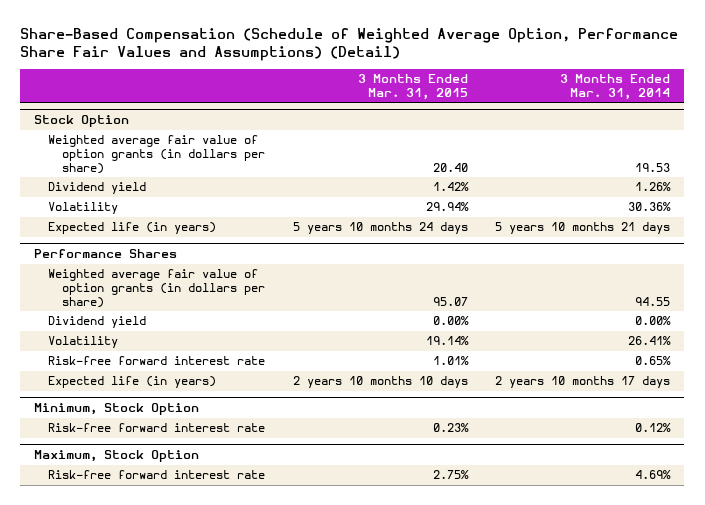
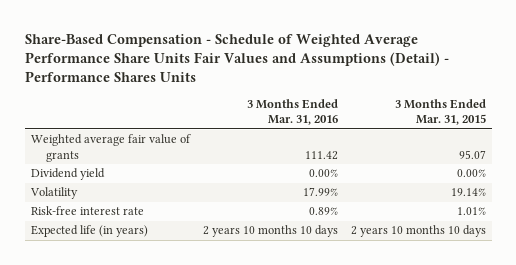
- Share-Based Compensation (Schedule of Weighted Average Option, Performance Share Fair Values and Assumptions) (Detail)
+ Share-Based Compensation - Schedule of Weighted Average Performance Share Units Fair Values and Assumptions (Detail) - Performance Shares Units
- | 3 Months Ended Mar. 31, 2015 | 3 Months Ended Mar. 31, 2014
+ | 3 Months Ended Mar. 31, 2016 | 3 Months Ended Mar. 31, 2015
- Stock Option
- Weighted average fair value of option grants (in dollars per share) | 20.40 | 19.53
- Dividend yield | 1.42% | 1.26%
- Volatility | 29.94% | 30.36%
- Expected life (in years) | 5 years 10 months 24 days | 5 years 10 months 21 days
- Performance Shares
- Weighted average fair value of option grants (in dollars per share) | 95.07 | 94.55
+ Weighted average fair value of grants | 111.42 | 95.07
- Risk-free forward interest rate | 1.01% | 0.65%
+ Risk-free interest rate | 0.89% | 1.01%
- Minimum, Stock Option
- Risk-free forward interest rate | 0.23% | 0.12%
- Maximum, Stock Option
- Risk-free forward interest rate | 2.75% | 4.69%

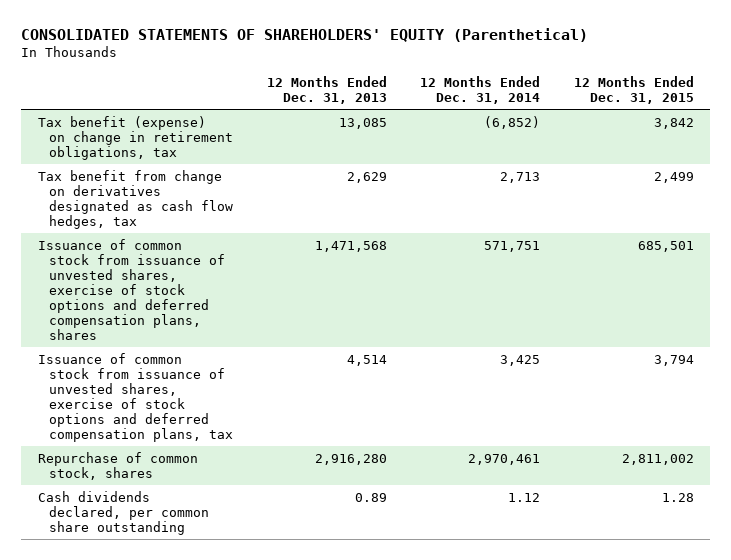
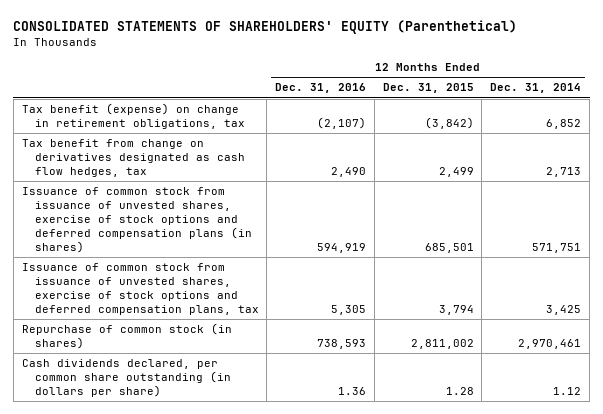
- | 12 Months Ended Dec. 31, 2013 | 12 Months Ended Dec. 31, 2014 | 12 Months Ended Dec. 31, 2015
+ | 12 Months Ended Dec. 31, 2016 | 12 Months Ended Dec. 31, 2015 | 12 Months Ended Dec. 31, 2014
- Tax benefit (expense) on change in retirement obligations, tax | 13,085 | (6,852) | 3,842
+ Tax benefit (expense) on change in retirement obligations, tax | (2,107) | (3,842) | 6,852
- Issuance of common stock from issuance of unvested shares, exercise of stock options and deferred compensation plans, shares | 1,471,568 | 571,751 | 685,501
+ Issuance of common stock from issuance of unvested shares, exercise of stock options and deferred compensation plans (in shares) | 594,919 | 685,501 | 571,751
- Repurchase of common stock, shares | 2,916,280 | 2,970,461 | 2,811,002
- Cash dividends declared, per common share outstanding | 0.89 | 1.12 | 1.28
+ Repurchase of common stock (in shares) | 738,593 | 2,811,002 | 2,970,461
+ Cash dividends declared, per common share outstanding (in dollars per share) | 1.36 | 1.28 | 1.12

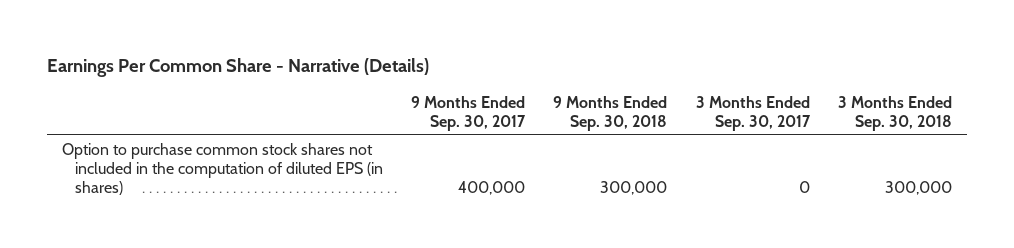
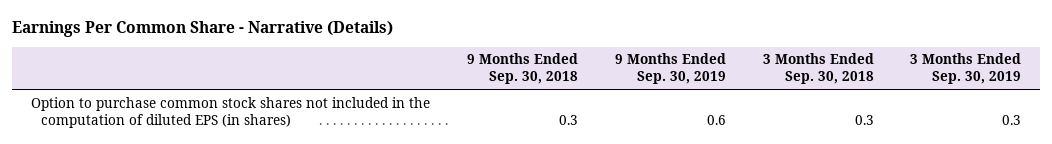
- | 9 Months Ended Sep. 30, 2017 | 9 Months Ended Sep. 30, 2018 | 3 Months Ended Sep. 30, 2017 | 3 Months Ended Sep. 30, 2018
+ | 9 Months Ended Sep. 30, 2018 | 9 Months Ended Sep. 30, 2019 | 3 Months Ended Sep. 30, 2018 | 3 Months Ended Sep. 30, 2019
- Option to purchase common stock shares not included in the computation of diluted EPS (in shares) | 400,000 | 300,000 | 0 | 300,000
+ Option to purchase common stock shares not included in the computation of diluted EPS (in shares) | 0.3 | 0.6 | 0.3 | 0.3

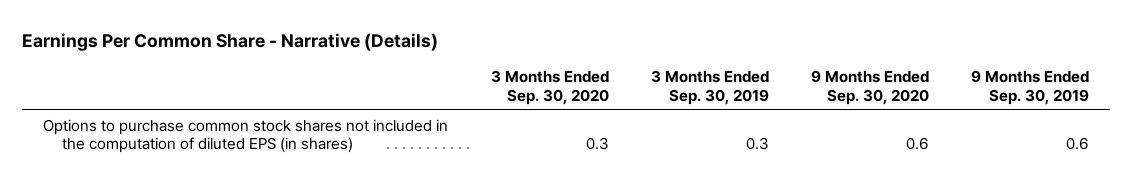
- | 9 Months Ended Sep. 30, 2018 | 9 Months Ended Sep. 30, 2019 | 3 Months Ended Sep. 30, 2018 | 3 Months Ended Sep. 30, 2019
+ | 3 Months Ended Sep. 30, 2020 | 3 Months Ended Sep. 30, 2019 | 9 Months Ended Sep. 30, 2020 | 9 Months Ended Sep. 30, 2019
- Option to purchase common stock shares not included in the computation of diluted EPS (in shares) | 0.3 | 0.6 | 0.3 | 0.3
+ Options to purchase common stock shares not included in the computation of diluted EPS (in shares) | 0.3 | 0.3 | 0.6 | 0.6

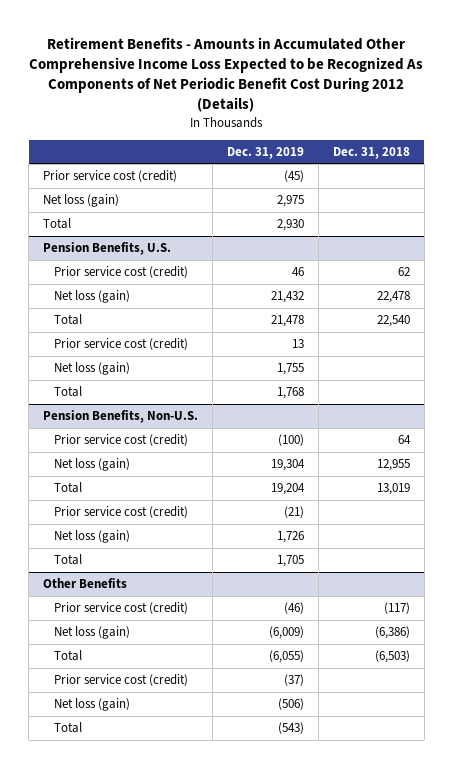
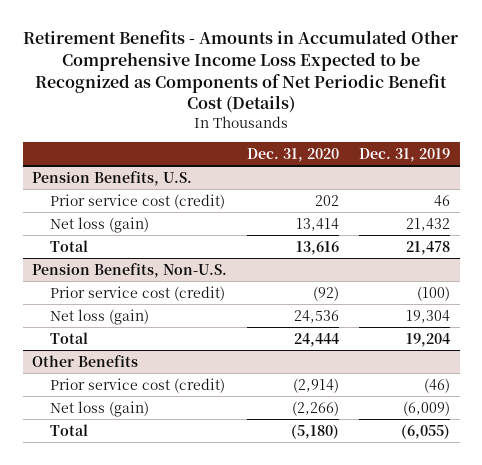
- Retirement Benefits - Amounts in Accumulated Other Comprehensive Income Loss Expected to be Recognized As Components of Net Periodic Benefit Cost During 2012 (Details)
+ Retirement Benefits - Amounts in Accumulated Other Comprehensive Income Loss Expected to be Recognized as Components of Net Periodic Benefit Cost (Details)
- | Dec. 31, 2019 | Dec. 31, 2018
+ | Dec. 31, 2020 | Dec. 31, 2019
- Prior service cost (credit) | (45) |
- Net loss (gain) | 2,975 |
- Total | 2,930 |
@ Pension Benefits, U.S.
- Prior service cost (credit) | 13 |
- Net loss (gain) | 1,755 |
- Total | 1,768 |
@ Pension Benefits, Non-U.S.
- Prior service cost (credit) | (21) |
- Net loss (gain) | 1,726 |
- Total | 1,705 |
@ Other Benefits
- Prior service cost (credit) | (37) |
- Net loss (gain) | (506) |
- Total | (543) |

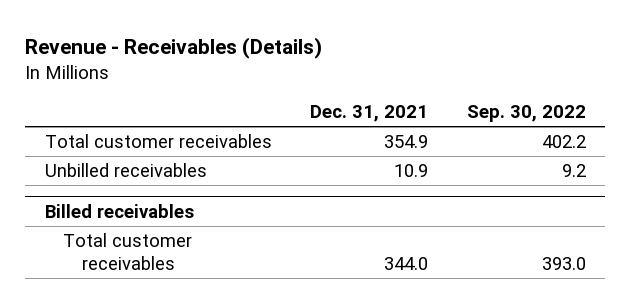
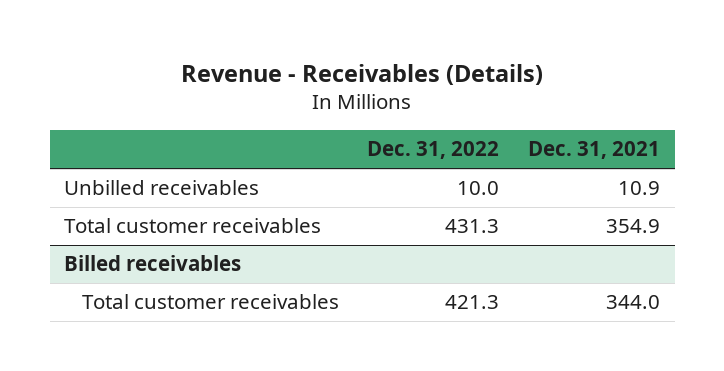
- | Dec. 31, 2021 | Sep. 30, 2022
+ | Dec. 31, 2022 | Dec. 31, 2021
moved down: Total customer receivables | 431.3 | 354.9

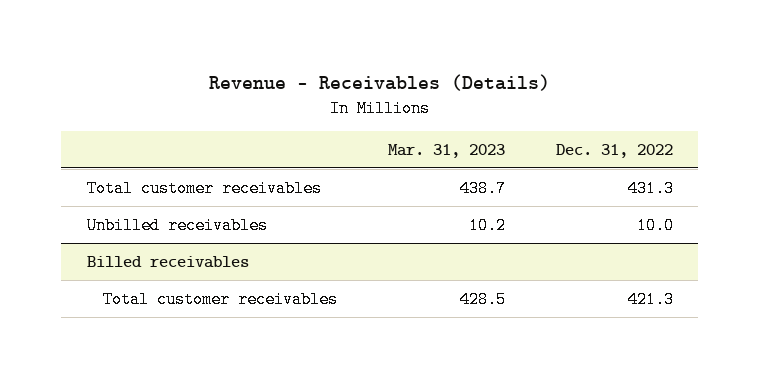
- | Dec. 31, 2022 | Dec. 31, 2021
+ | Mar. 31, 2023 | Dec. 31, 2022
moved down: Unbilled receivables | 10.2 | 10.0

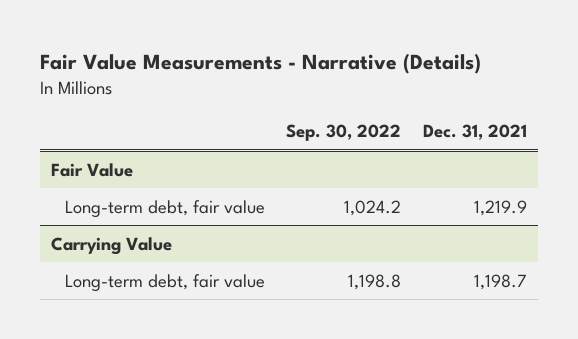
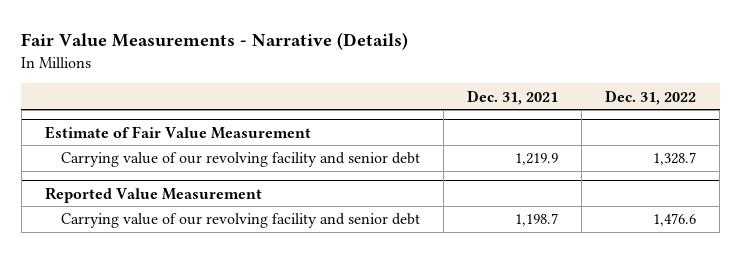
- | Sep. 30, 2022 | Dec. 31, 2021
+ | Dec. 31, 2021 | Dec. 31, 2022
- Fair Value
- Long-term debt, fair value | 1,024.2 | 1,219.9
- Carrying Value
- Long-term debt, fair value | 1,198.8 | 1,198.7
+ Estimate of Fair Value Measurement
+ Carrying value of our revolving facility and senior debt | 1,219.9 | 1,328.7
+ Reported Value Measurement
+ Carrying value of our revolving facility and senior debt | 1,198.7 | 1,476.6

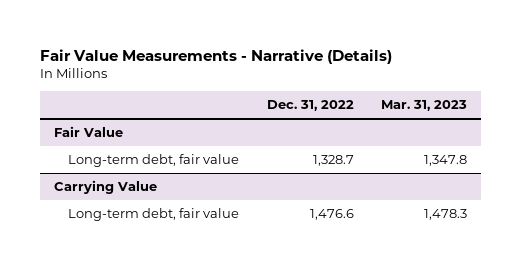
- | Dec. 31, 2021 | Dec. 31, 2022
+ | Dec. 31, 2022 | Mar. 31, 2023
- Estimate of Fair Value Measurement
- Carrying value of our revolving facility and senior debt | 1,219.9 | 1,328.7
- Reported Value Measurement
- Carrying value of our revolving facility and senior debt | 1,198.7 | 1,476.6
+ Fair Value
+ Long-term debt, fair value | 1,328.7 | 1,347.8
+ Carrying Value
+ Long-term debt, fair value | 1,476.6 | 1,478.3

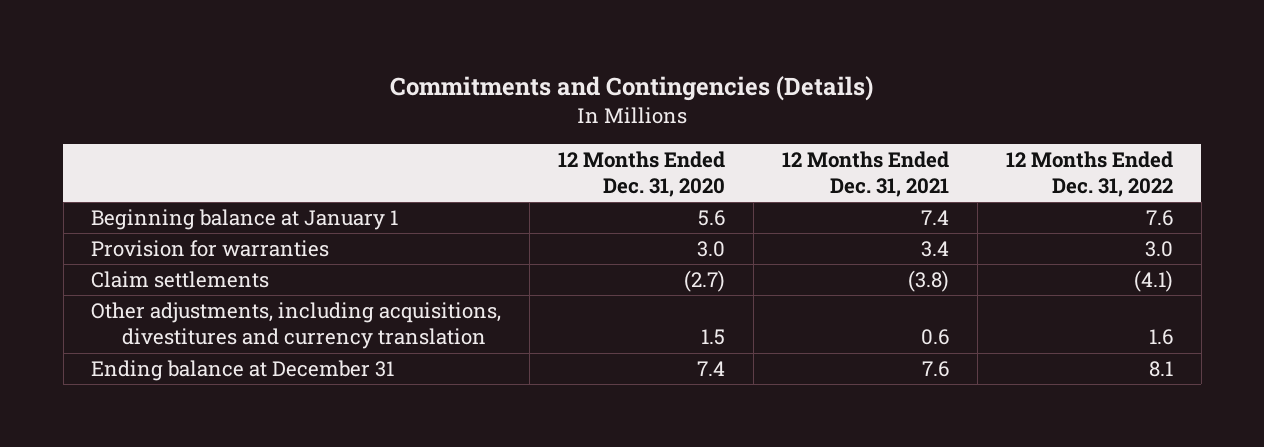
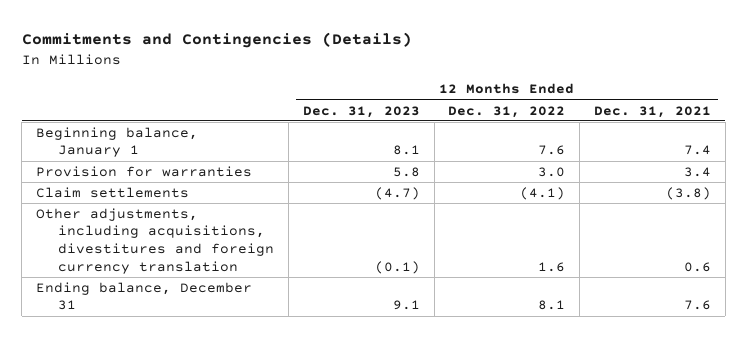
- | 12 Months Ended Dec. 31, 2020 | 12 Months Ended Dec. 31, 2021 | 12 Months Ended Dec. 31, 2022
+ | 12 Months Ended Dec. 31, 2023 | 12 Months Ended Dec. 31, 2022 | 12 Months Ended Dec. 31, 2021
- Beginning balance at January 1 | 5.6 | 7.4 | 7.6
+ Beginning balance, January 1 | 8.1 | 7.6 | 7.4
- Other adjustments, including acquisitions, divestitures and currency translation | 1.5 | 0.6 | 1.6
- Ending balance at December 31 | 7.4 | 7.6 | 8.1
+ Other adjustments, including acquisitions, divestitures and foreign currency translation | (0.1) | 1.6 | 0.6
+ Ending balance, December 31 | 9.1 | 8.1 | 7.6

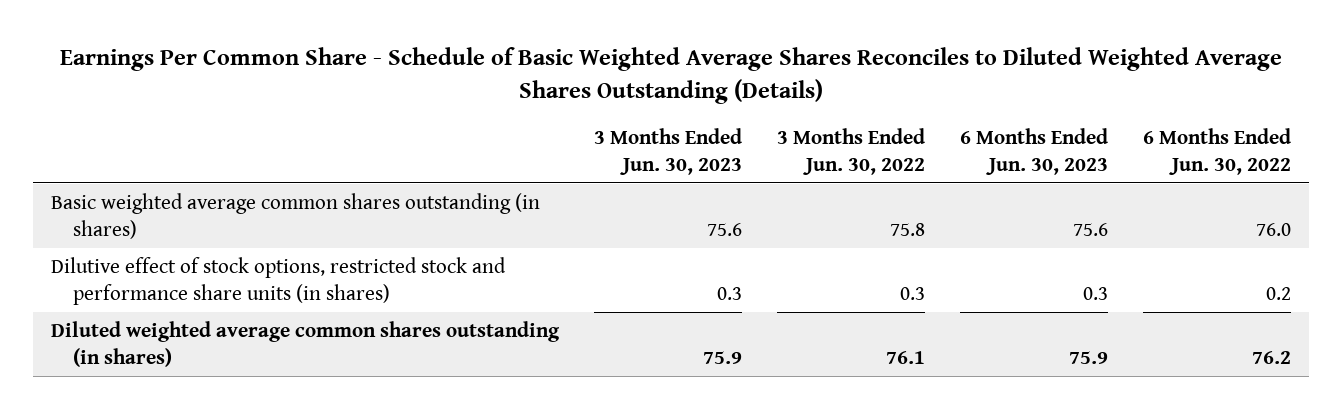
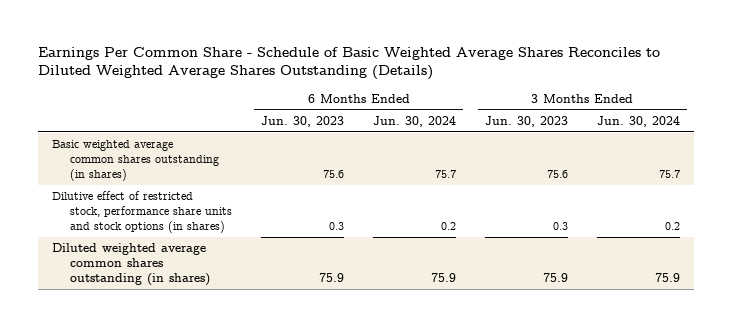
- | 3 Months Ended Jun. 30, 2023 | 3 Months Ended Jun. 30, 2022 | 6 Months Ended Jun. 30, 2023 | 6 Months Ended Jun. 30, 2022
+ | 6 Months Ended Jun. 30, 2023 | 6 Months Ended Jun. 30, 2024 | 3 Months Ended Jun. 30, 2023 | 3 Months Ended Jun. 30, 2024
- Dilutive effect of stock options, restricted stock and performance share units (in shares) | 0.3 | 0.3 | 0.3 | 0.2
+ Dilutive effect of restricted stock, performance share units and stock options (in shares) | 0.3 | 0.2 | 0.3 | 0.2

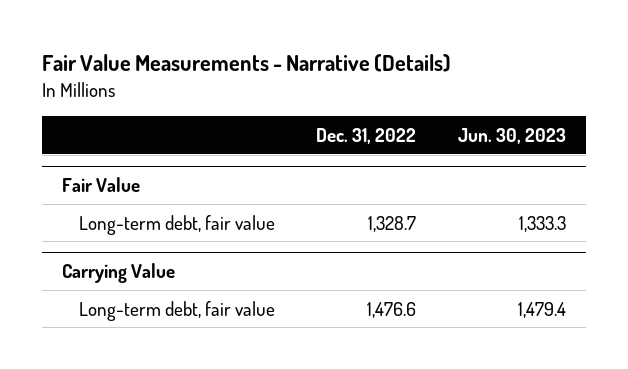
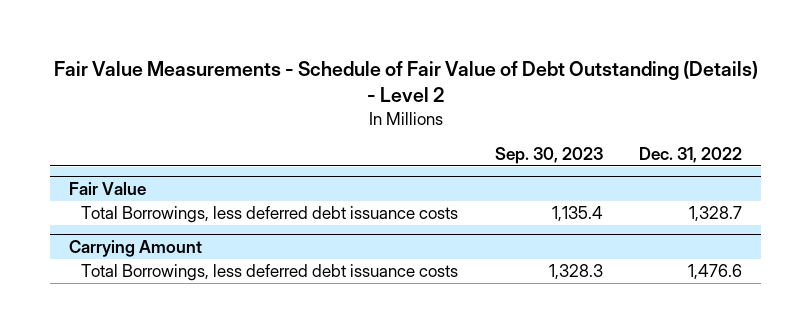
- Fair Value Measurements - Narrative (Details)
+ Fair Value Measurements - Schedule of Fair Value of Debt Outstanding (Details) - Level 2
- | Dec. 31, 2022 | Jun. 30, 2023
+ | Sep. 30, 2023 | Dec. 31, 2022
@ Fair Value
- Long-term debt, fair value | 1,328.7 | 1,333.3
- Carrying Value
- Long-term debt, fair value | 1,476.6 | 1,479.4
@ Fair Value
+ Total Borrowings, less deferred debt issuance costs | 1,135.4 | 1,328.7
+ Carrying Amount
+ Total Borrowings, less deferred debt issuance costs | 1,328.3 | 1,476.6

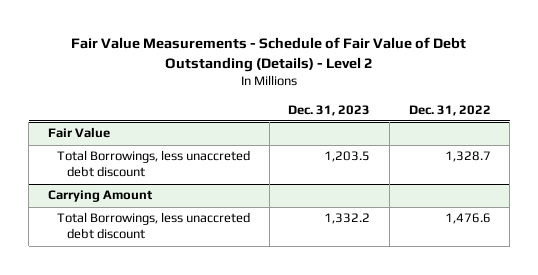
- | Sep. 30, 2023 | Dec. 31, 2022
+ | Dec. 31, 2023 | Dec. 31, 2022
@ Fair Value
- Total Borrowings, less deferred debt issuance costs | 1,135.4 | 1,328.7
+ Total Borrowings, less unaccreted debt discount | 1,203.5 | 1,328.7
@ Carrying Amount
- Total Borrowings, less deferred debt issuance costs | 1,328.3 | 1,476.6
+ Total Borrowings, less unaccreted debt discount | 1,332.2 | 1,476.6

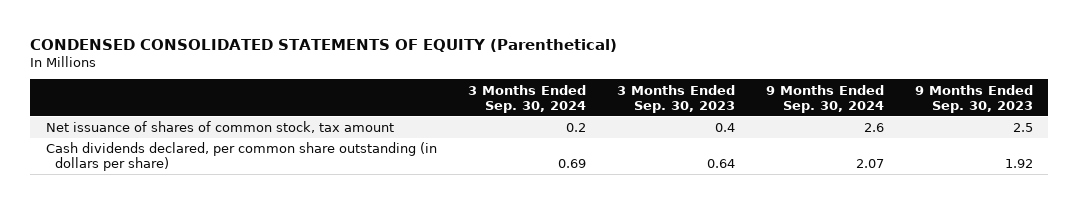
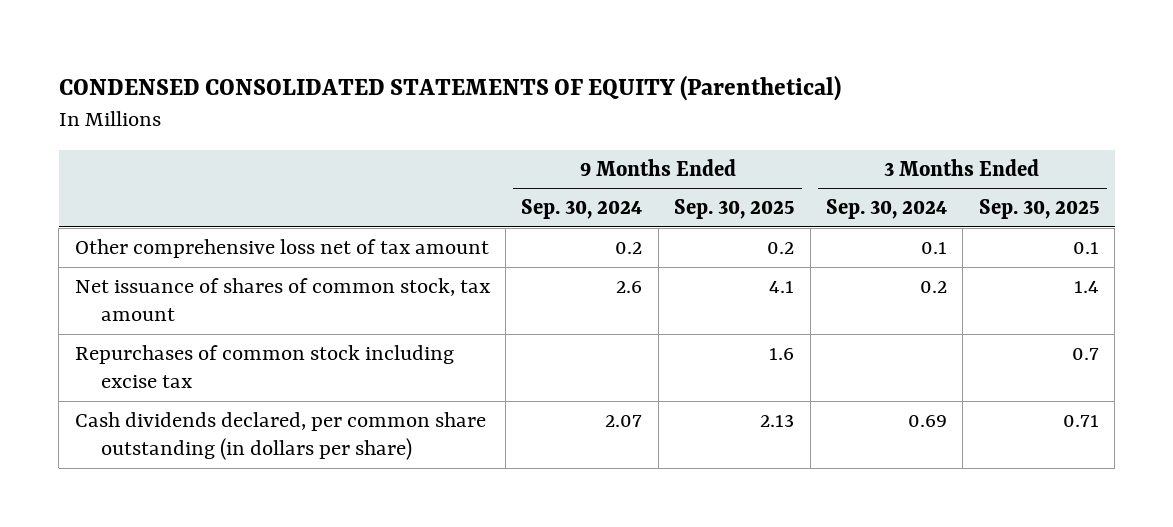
- | 3 Months Ended Sep. 30, 2024 | 3 Months Ended Sep. 30, 2023 | 9 Months Ended Sep. 30, 2024 | 9 Months Ended Sep. 30, 2023
+ | 9 Months Ended Sep. 30, 2024 | 9 Months Ended Sep. 30, 2025 | 3 Months Ended Sep. 30, 2024 | 3 Months Ended Sep. 30, 2025
+ Other comprehensive loss net of tax amount | 0.2 | 0.2 | 0.1 | 0.1
+ Repurchases of common stock including excise tax | | 1.6 | | 0.7

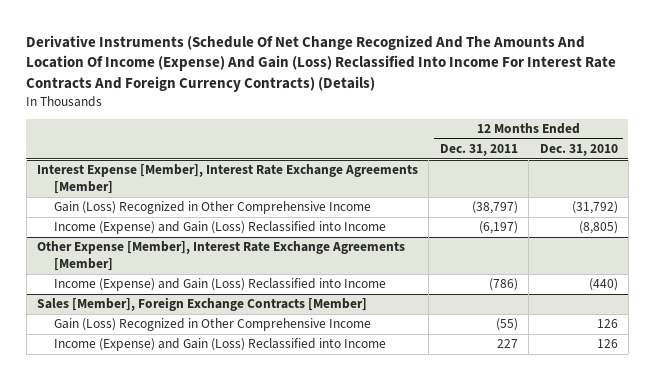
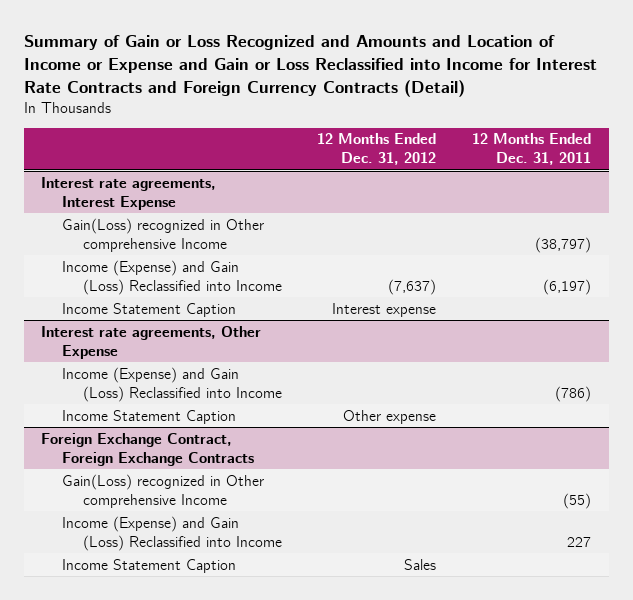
- Derivative Instruments (Schedule Of Net Change Recognized And The Amounts And Location Of Income (Expense) And Gain (Loss) Reclassified Into Income For Interest Rate Contracts And Foreign Currency Contracts) (Details)
+ Summary of Gain or Loss Recognized and Amounts and Location of Income or Expense and Gain or Loss Reclassified into Income for Interest Rate Contracts and Foreign Currency Contracts (Detail)
- | 12 Months Ended Dec. 31, 2011 | 12 Months Ended Dec. 31, 2010
+ | 12 Months Ended Dec. 31, 2012 | 12 Months Ended Dec. 31, 2011
- Interest Expense [Member], Interest Rate Exchange Agreements [Member]
- Gain (Loss) Recognized in Other Comprehensive Income | (38,797) | (31,792)
+ Interest rate agreements, Interest Expense
+ Gain(Loss) recognized in Other comprehensive Income | | (38,797)
- Other Expense [Member], Interest Rate Exchange Agreements [Member]
+ Income Statement Caption | Interest expense |
+ Interest rate agreements, Other Expense
- Sales [Member], Foreign Exchange Contracts [Member]
- Gain (Loss) Recognized in Other Comprehensive Income | (55) | 126
+ Income Statement Caption | Other expense |
+ Foreign Exchange Contract, Foreign Exchange Contracts
+ Gain(Loss) recognized in Other comprehensive Income | | (55)
+ Income Statement Caption | Sales |

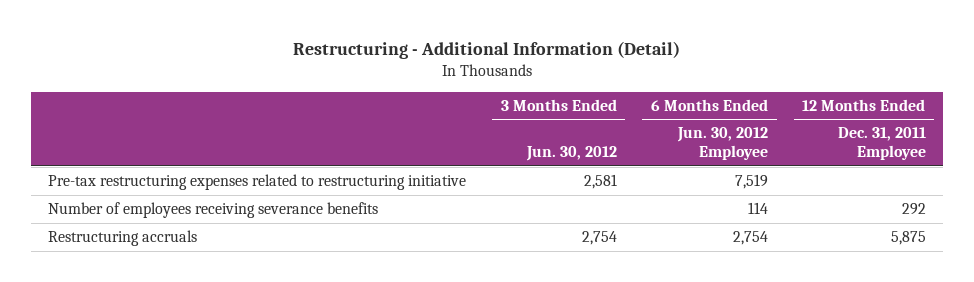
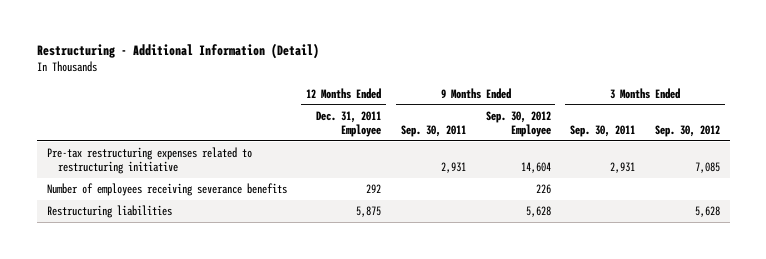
- | 3 Months Ended Jun. 30, 2012 | 6 Months Ended Jun. 30, 2012 Employee | 12 Months Ended Dec. 31, 2011 Employee
+ | 12 Months Ended Dec. 31, 2011 Employee | 9 Months Ended Sep. 30, 2011 | 9 Months Ended Sep. 30, 2012 Employee | 3 Months Ended Sep. 30, 2011 | 3 Months Ended Sep. 30, 2012
- Restructuring accruals | 2,754 | 2,754 | 5,875
+ Restructuring liabilities | 5,875 | | 5,628 | | 5,628

